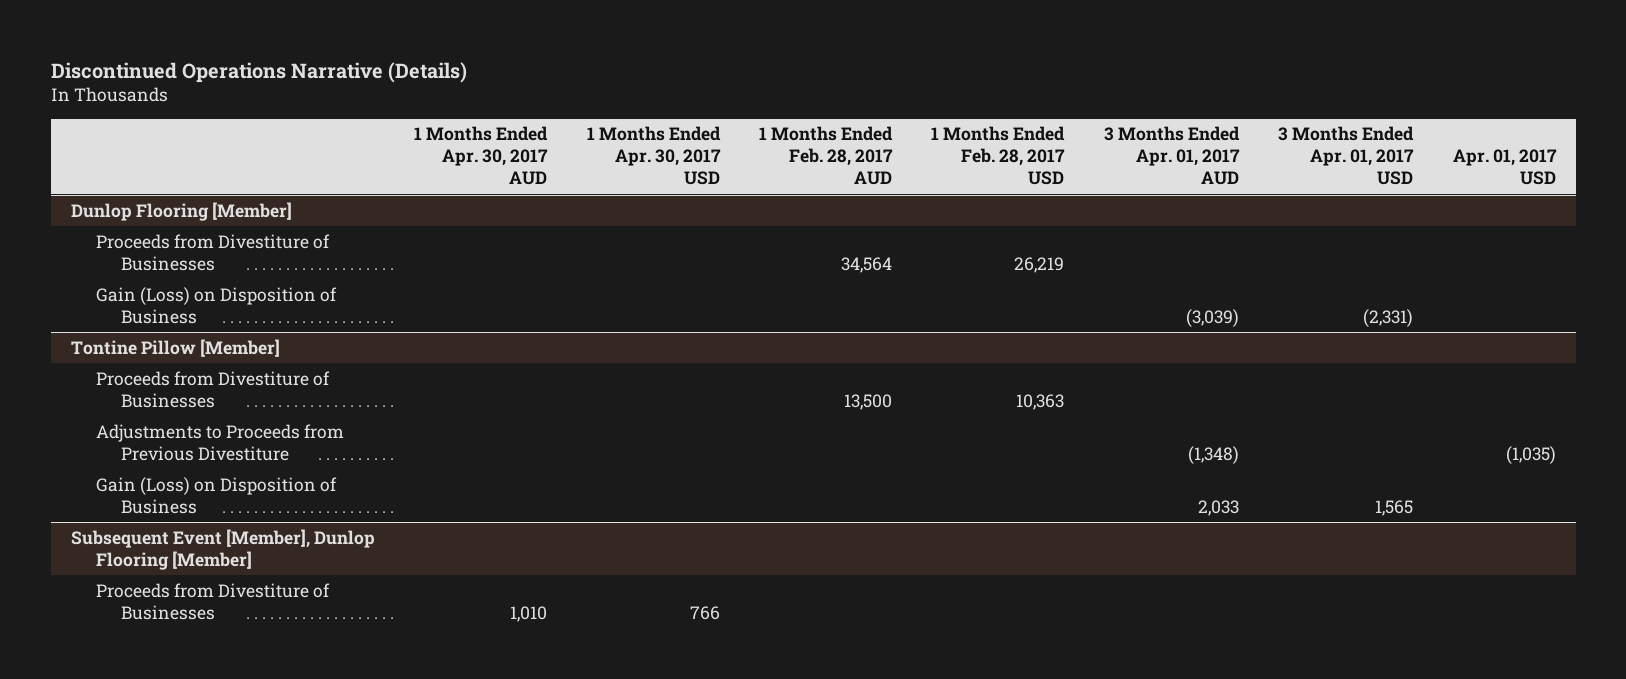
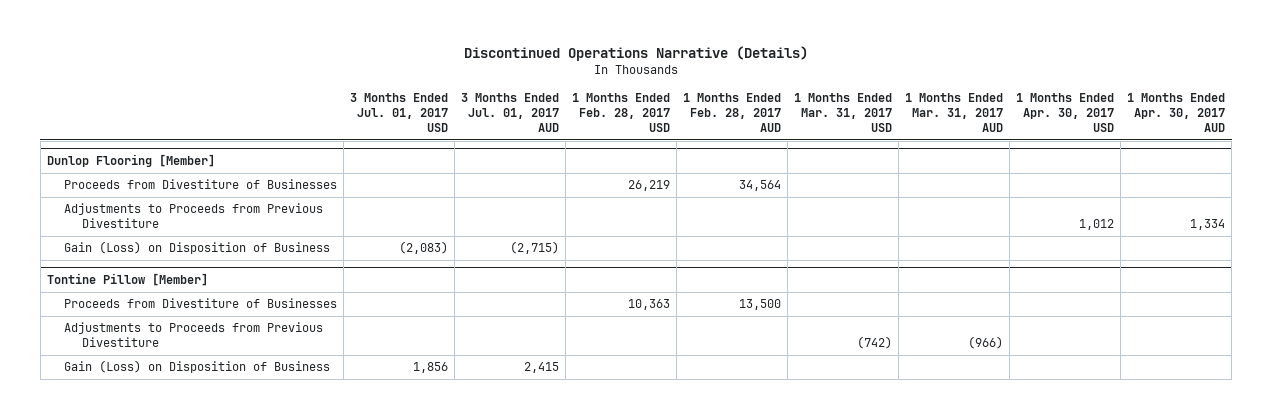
- | 1 Months Ended Apr. 30, 2017 AUD | 1 Months Ended Apr. 30, 2017 USD | 1 Months Ended Feb. 28, 2017 AUD | 1 Months Ended Feb. 28, 2017 USD | 3 Months Ended Apr. 01, 2017 AUD | 3 Months Ended Apr. 01, 2017 USD | Apr. 01, 2017 USD
+ | 3 Months Ended Jul. 01, 2017 USD | 3 Months Ended Jul. 01, 2017 AUD | 1 Months Ended Feb. 28, 2017 USD | 1 Months Ended Feb. 28, 2017 AUD | 1 Months Ended Mar. 31, 2017 USD | 1 Months Ended Mar. 31, 2017 AUD | 1 Months Ended Apr. 30, 2017 USD | 1 Months Ended Apr. 30, 2017 AUD
@ Dunlop Flooring [Member]
+ Adjustments to Proceeds from Previous Divestiture | | | | | | | 1,012 | 1,334
- Subsequent Event [Member], Dunlop Flooring [Member]
- Proceeds from Divestiture of Businesses | 1,010 | 766 | | | | |

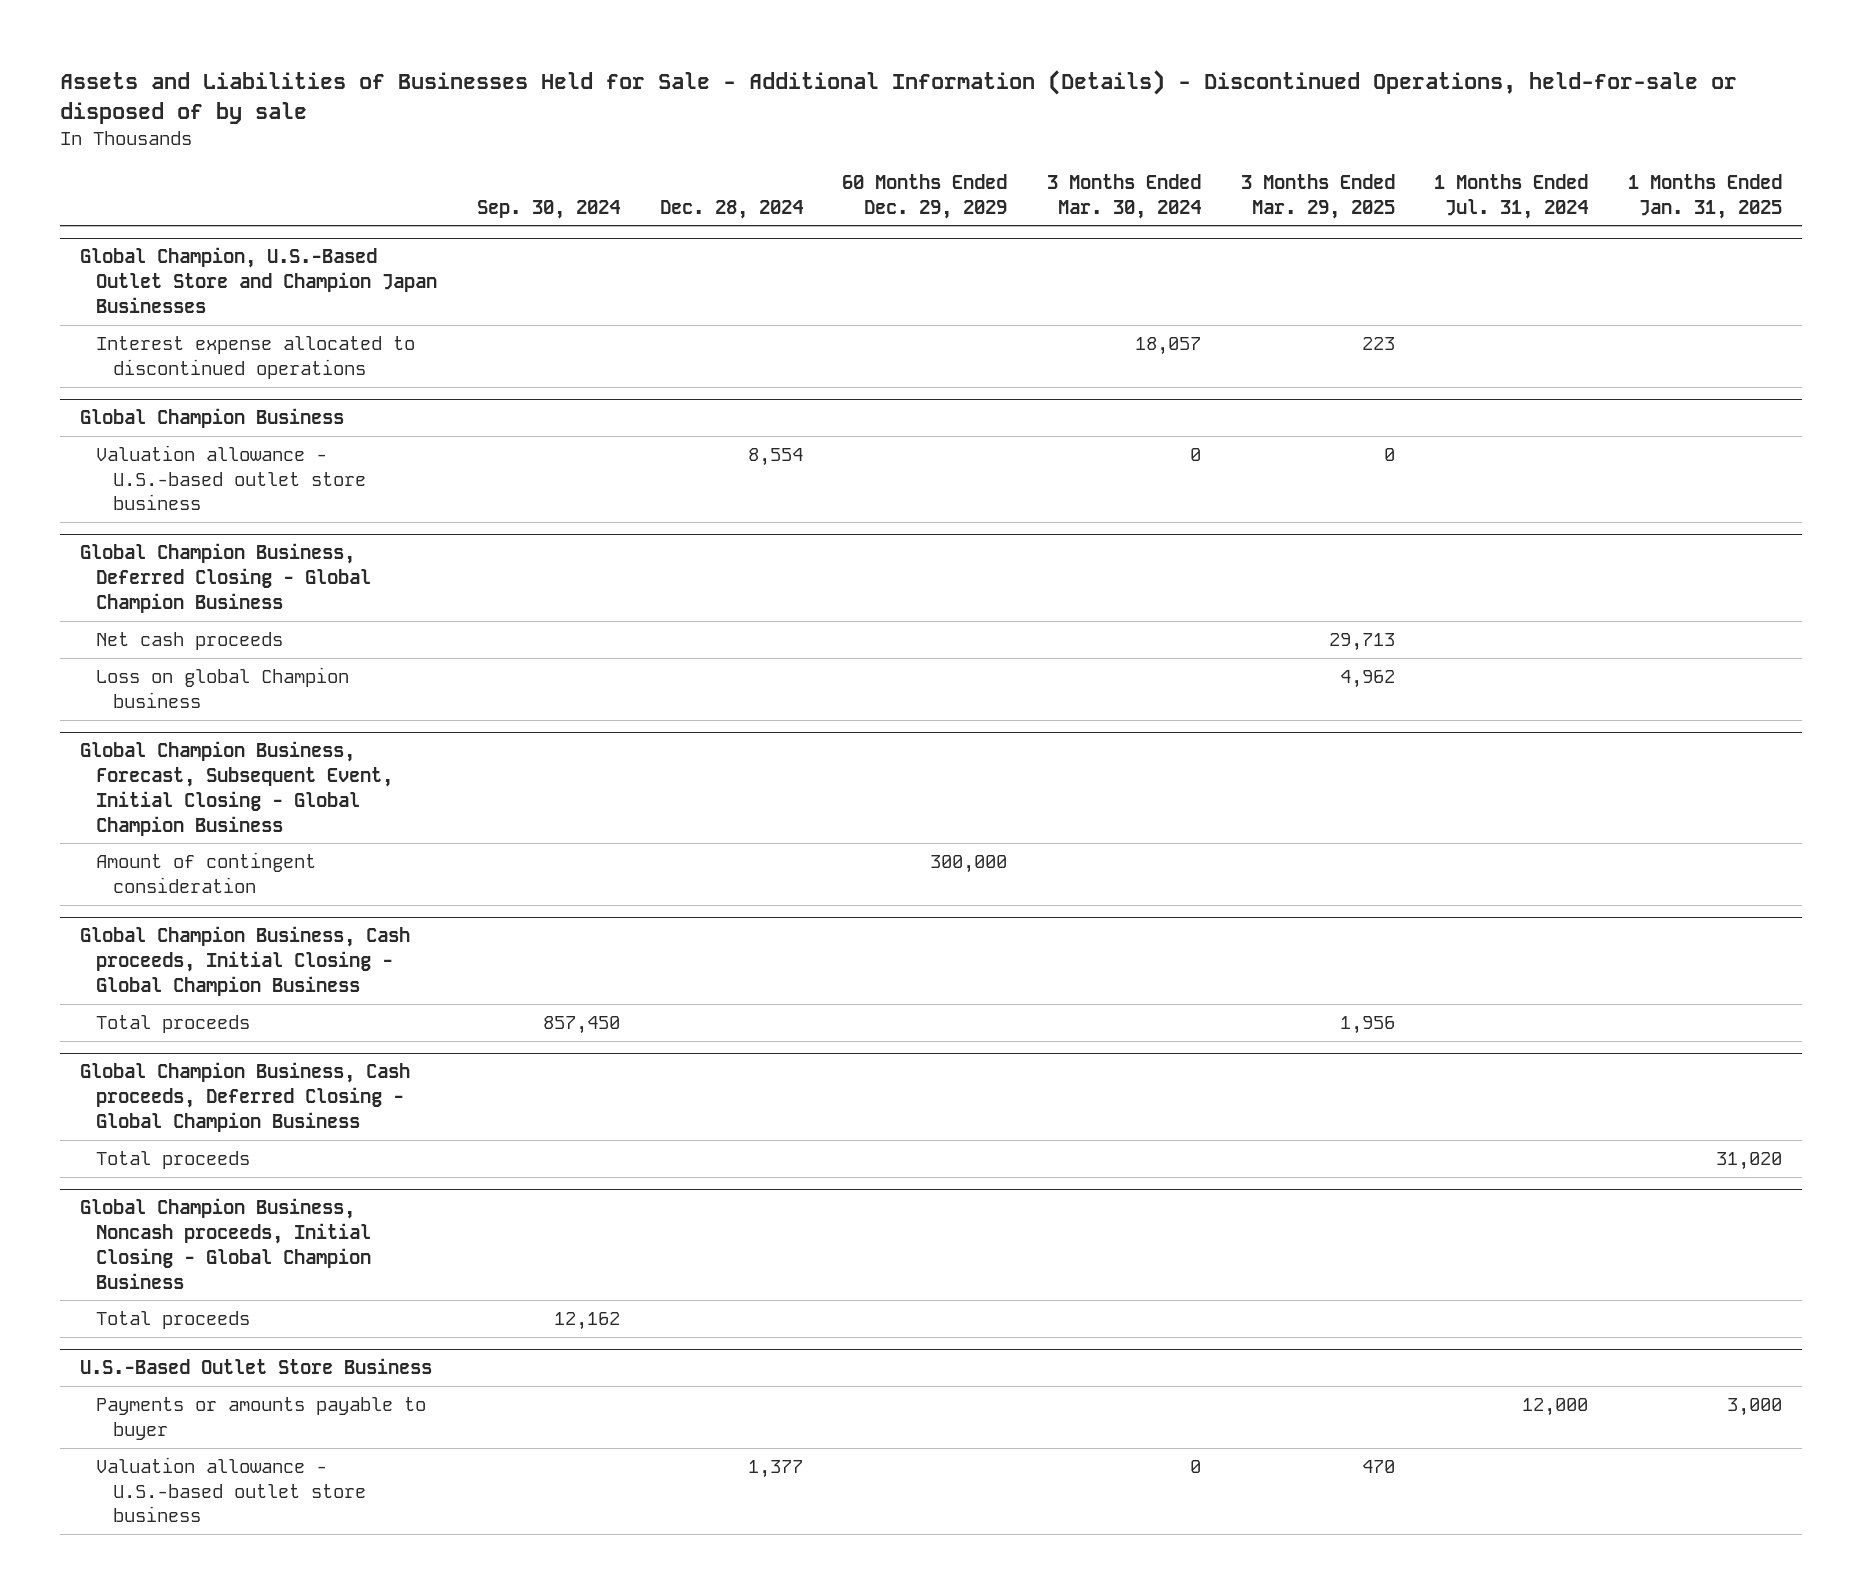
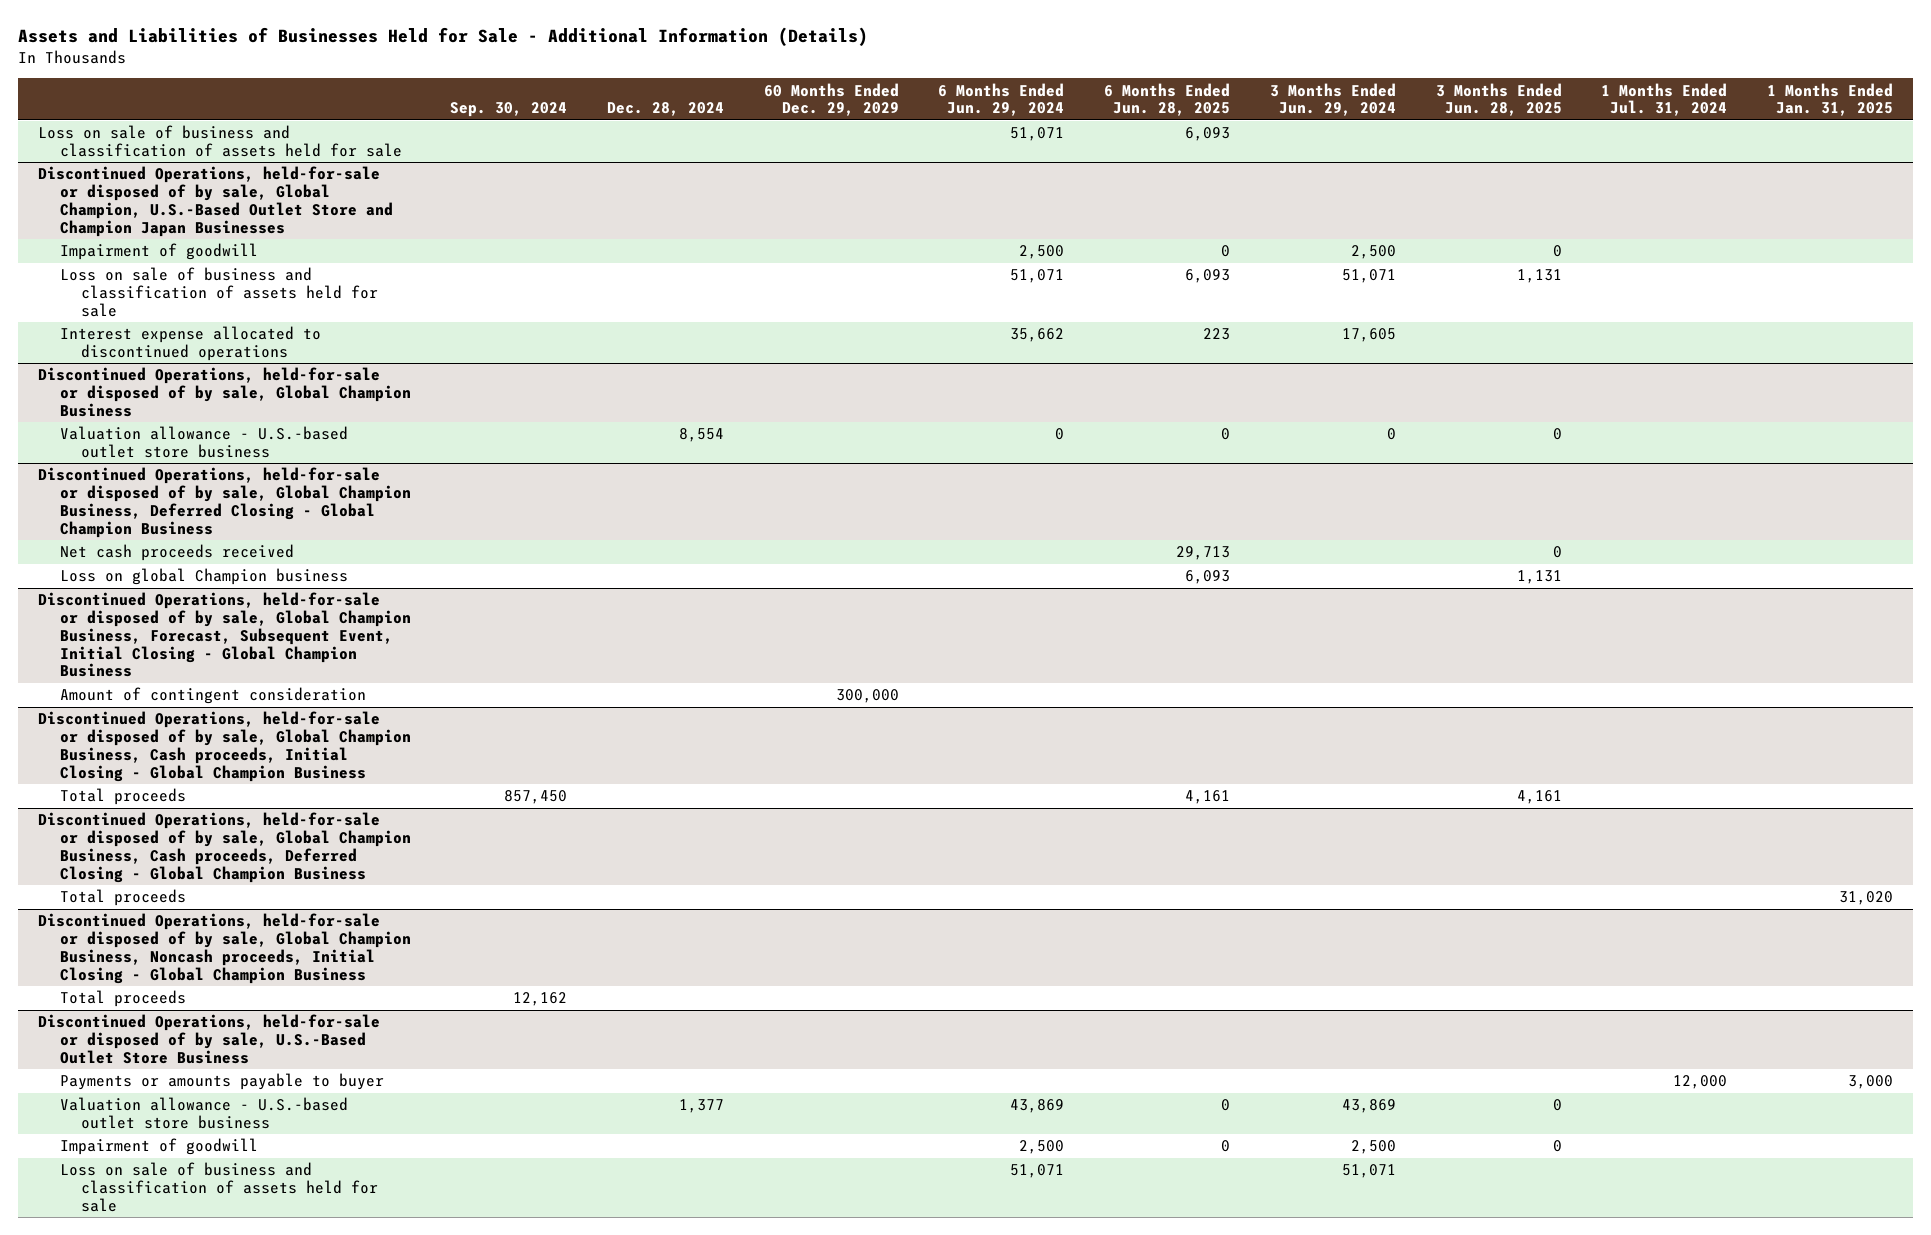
- Assets and Liabilities of Businesses Held for Sale - Additional Information (Details) - Discontinued Operations, held-for-sale or disposed of by sale
+ Assets and Liabilities of Businesses Held for Sale - Additional Information (Details)
- | Sep. 30, 2024 | Dec. 28, 2024 | 60 Months Ended Dec. 29, 2029 | 3 Months Ended Mar. 30, 2024 | 3 Months Ended Mar. 29, 2025 | 1 Months Ended Jul. 31, 2024 | 1 Months Ended Jan. 31, 2025
+ | Sep. 30, 2024 | Dec. 28, 2024 | 60 Months Ended Dec. 29, 2029 | 6 Months Ended Jun. 29, 2024 | 6 Months Ended Jun. 28, 2025 | 3 Months Ended Jun. 29, 2024 | 3 Months Ended Jun. 28, 2025 | 1 Months Ended Jul. 31, 2024 | 1 Months Ended Jan. 31, 2025
- Global Champion, U.S.-Based Outlet Store and Champion Japan Businesses
+ Loss on sale of business and classification of assets held for sale | | | | 51,071 | 6,093 | | | |
+ Discontinued Operations, held-for-sale or disposed of by sale, Global Champion, U.S.-Based Outlet Store and Champion Japan Businesses
+ Impairment of goodwill | | | | 2,500 | 0 | 2,500 | 0 | |
+ Loss on sale of business and classification of assets held for sale | | | | 51,071 | 6,093 | 51,071 | 1,131 | |
- Global Champion Business
+ Discontinued Operations, held-for-sale or disposed of by sale, Global Champion Business
- Global Champion Business, Deferred Closing - Global Champion Business
- Net cash proceeds | | | | | 29,713 | |
+ Discontinued Operations, held-for-sale or disposed of by sale, Global Champion Business, Deferred Closing - Global Champion Business
+ Net cash proceeds received | | | | | 29,713 | | 0 | |
- Global Champion Business, Forecast, Subsequent Event, Initial Closing - Global Champion Business
+ Discontinued Operations, held-for-sale or disposed of by sale, Global Champion Business, Forecast, Subsequent Event, Initial Closing - Global Champion Business
- Global Champion Business, Cash proceeds, Initial Closing - Global Champion Business
+ Discontinued Operations, held-for-sale or disposed of by sale, Global Champion Business, Cash proceeds, Initial Closing - Global Champion Business
- Global Champion Business, Cash proceeds, Deferred Closing - Global Champion Business
+ Discontinued Operations, held-for-sale or disposed of by sale, Global Champion Business, Cash proceeds, Deferred Closing - Global Champion Business
- Global Champion Business, Noncash proceeds, Initial Closing - Global Champion Business
+ Discontinued Operations, held-for-sale or disposed of by sale, Global Champion Business, Noncash proceeds, Initial Closing - Global Champion Business
- U.S.-Based Outlet Store Business
+ Discontinued Operations, held-for-sale or disposed of by sale, U.S.-Based Outlet Store Business
+ Impairment of goodwill | | | | 2,500 | 0 | 2,500 | 0 | |
+ Loss on sale of business and classification of assets held for sale | | | | 51,071 | | 51,071 | | |

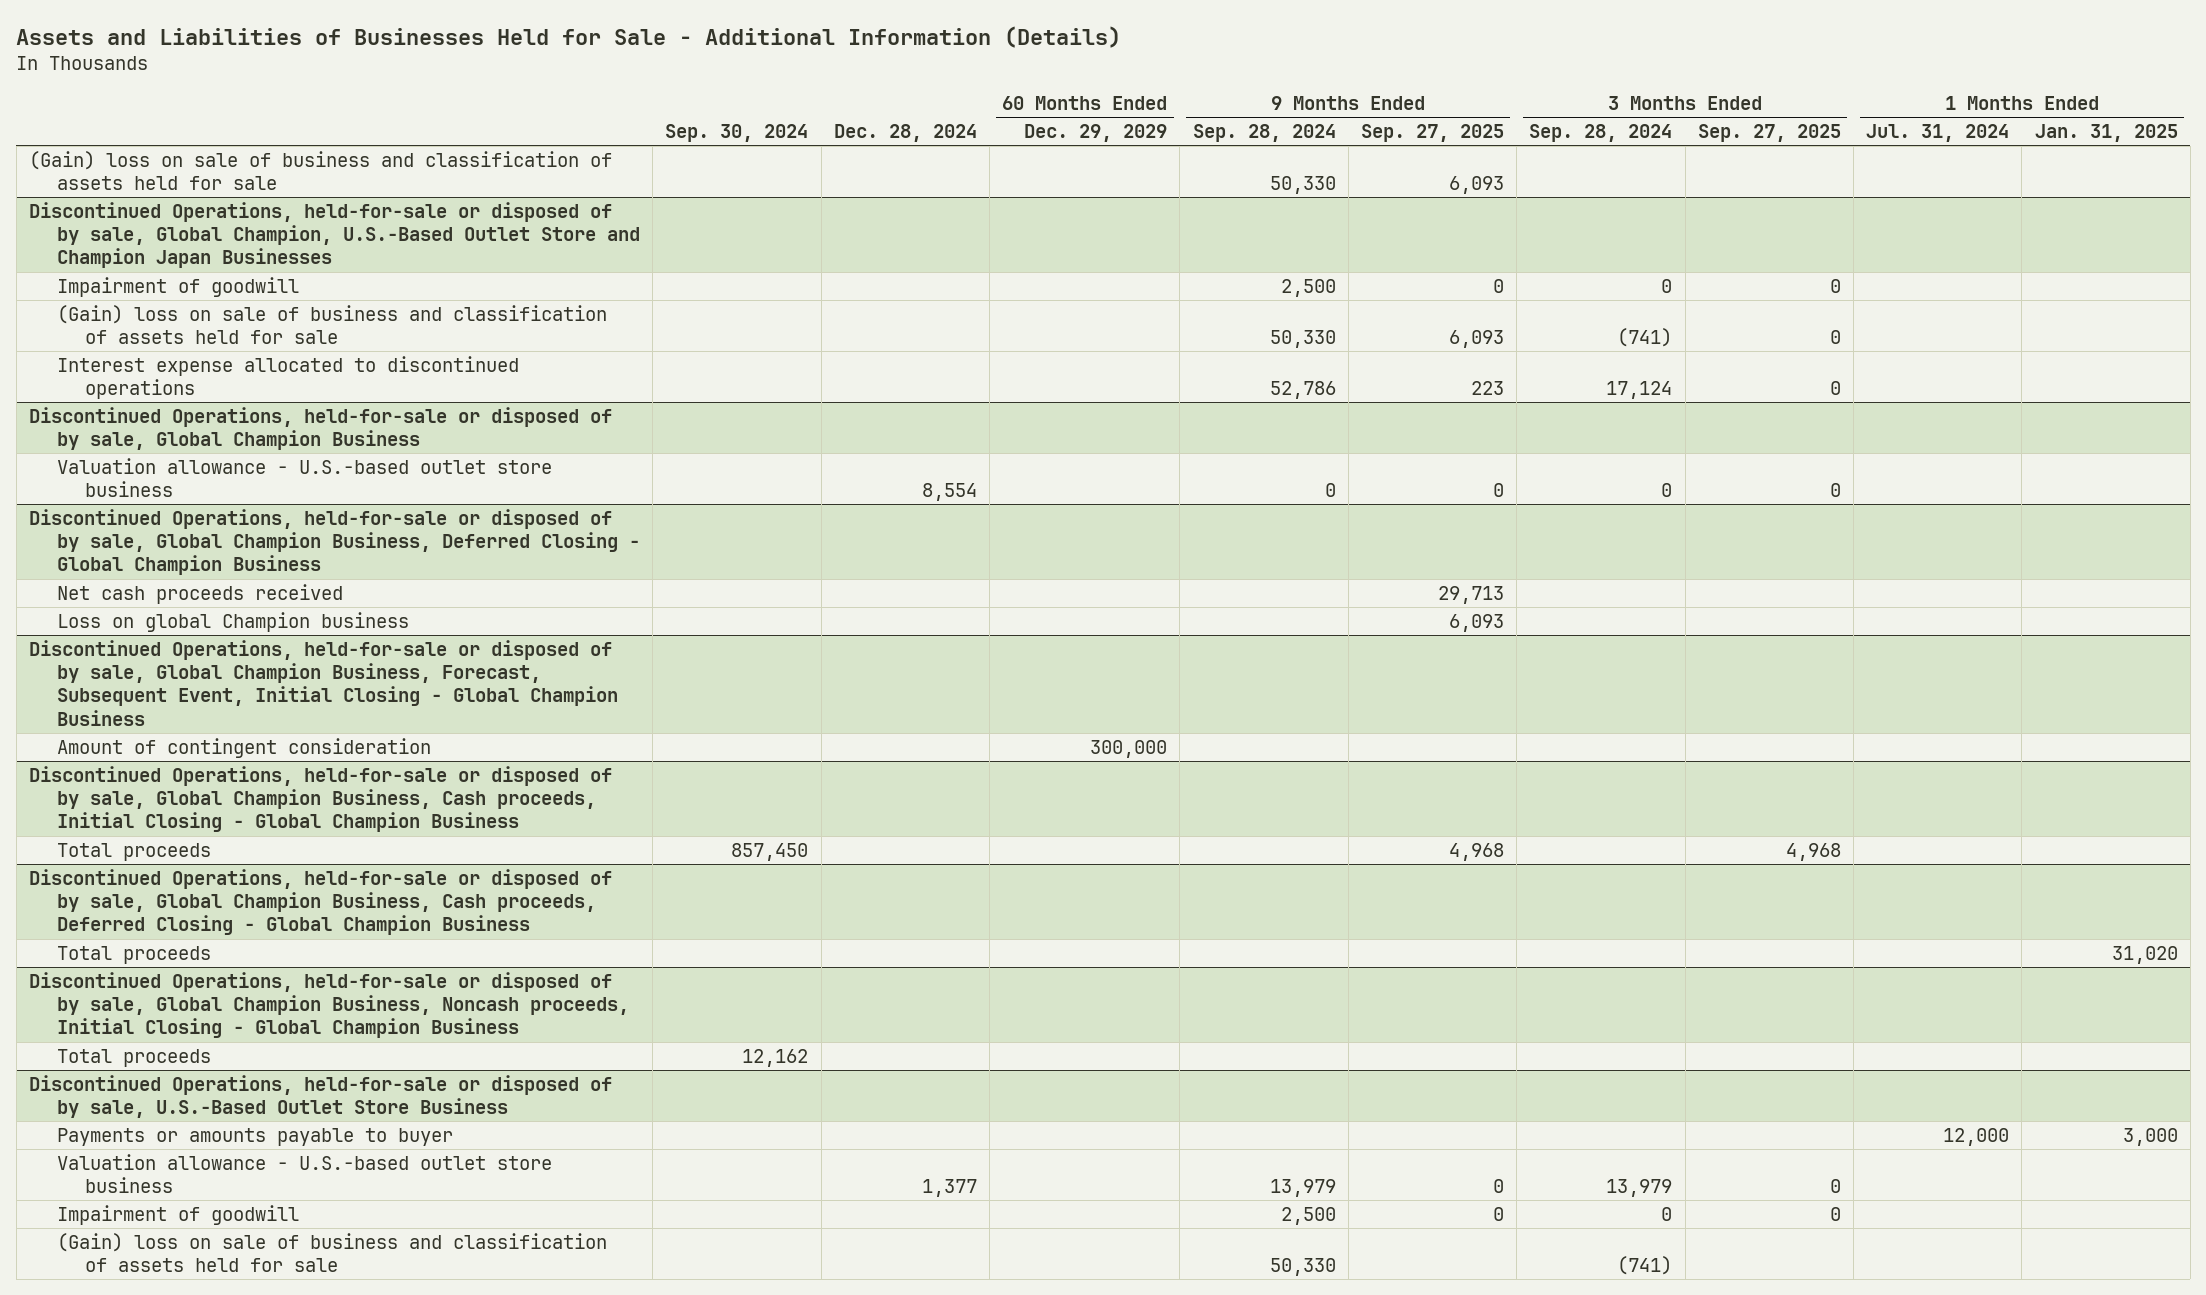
- | Sep. 30, 2024 | Dec. 28, 2024 | 60 Months Ended Dec. 29, 2029 | 6 Months Ended Jun. 29, 2024 | 6 Months Ended Jun. 28, 2025 | 3 Months Ended Jun. 29, 2024 | 3 Months Ended Jun. 28, 2025 | 1 Months Ended Jul. 31, 2024 | 1 Months Ended Jan. 31, 2025
+ | Sep. 30, 2024 | Dec. 28, 2024 | 60 Months Ended Dec. 29, 2029 | 9 Months Ended Sep. 28, 2024 | 9 Months Ended Sep. 27, 2025 | 3 Months Ended Sep. 28, 2024 | 3 Months Ended Sep. 27, 2025 | 1 Months Ended Jul. 31, 2024 | 1 Months Ended Jan. 31, 2025
- Loss on sale of business and classification of assets held for sale | | | | 51,071 | 6,093 | | | |
+ (Gain) loss on sale of business and classification of assets held for sale | | | | 50,330 | 6,093 | | | |
@ Discontinued Operations, held-for-sale or disposed of by sale, Global Champion, U.S.-Based Outlet Store and Champion Japan Businesses
- Loss on sale of business and classification of assets held for sale | | | | 51,071 | 6,093 | 51,071 | 1,131 | |
+ (Gain) loss on sale of business and classification of assets held for sale | | | | 50,330 | 6,093 | (741) | 0 | |
@ Discontinued Operations, held-for-sale or disposed of by sale, U.S.-Based Outlet Store Business
- Loss on sale of business and classification of assets held for sale | | | | 51,071 | | 51,071 | | |
+ (Gain) loss on sale of business and classification of assets held for sale | | | | 50,330 | | (741) | | |

